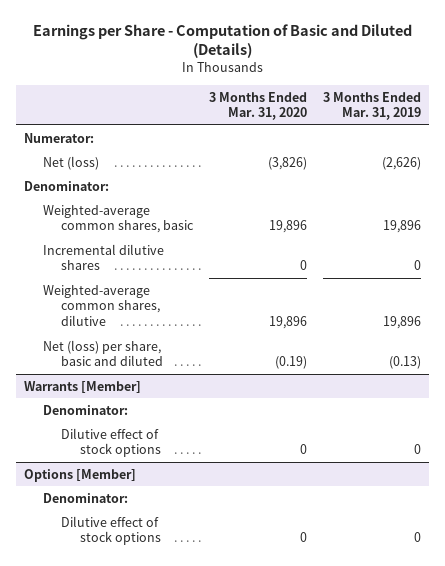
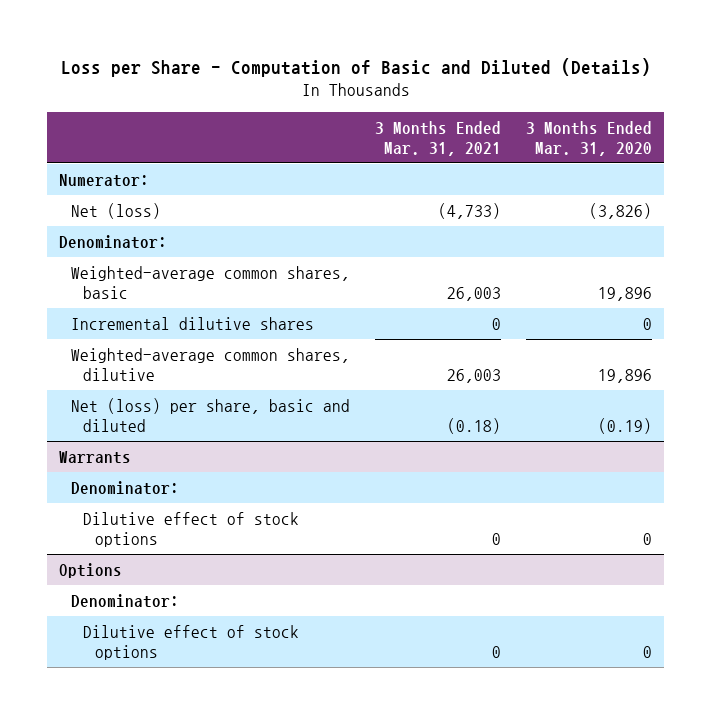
- Earnings per Share - Computation of Basic and Diluted (Details)
+ Loss per Share - Computation of Basic and Diluted (Details)
- | 3 Months Ended Mar. 31, 2020 | 3 Months Ended Mar. 31, 2019
+ | 3 Months Ended Mar. 31, 2021 | 3 Months Ended Mar. 31, 2020
- Warrants [Member]
+ Warrants
- Options [Member]
+ Options

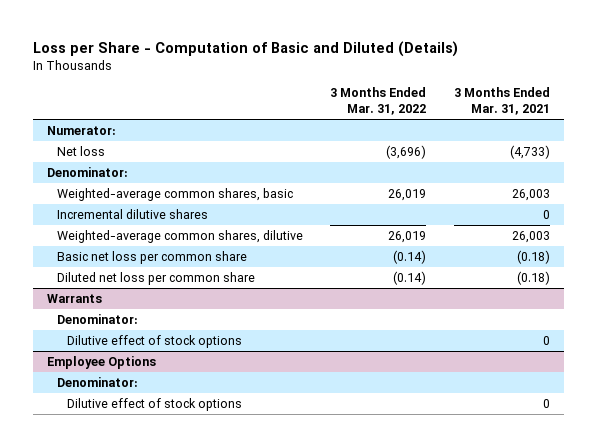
- | 3 Months Ended Mar. 31, 2021 | 3 Months Ended Mar. 31, 2020
+ | 3 Months Ended Mar. 31, 2022 | 3 Months Ended Mar. 31, 2021
- Net (loss) | (4,733) | (3,826)
+ Net loss | (3,696) | (4,733)
- Net (loss) per share, basic and diluted | (0.18) | (0.19)
+ Basic net loss per common share | (0.14) | (0.18)
+ Diluted net loss per common share | (0.14) | (0.18)
- Options
+ Employee Options

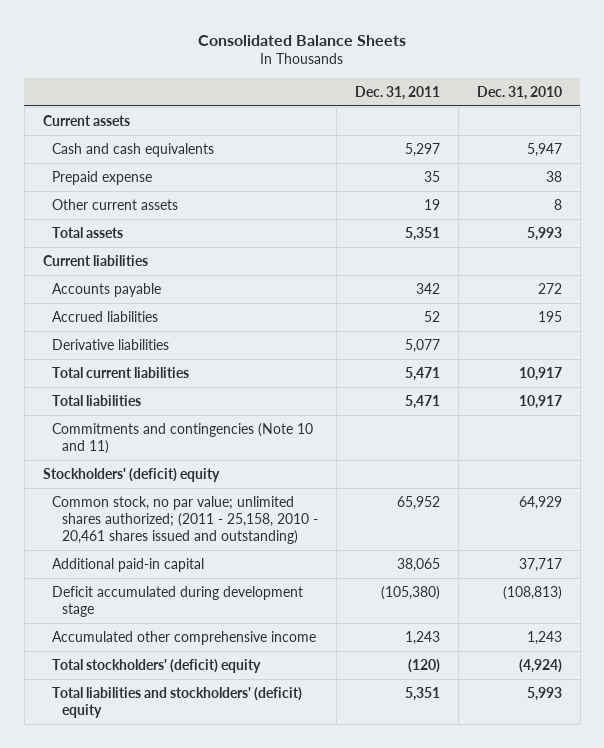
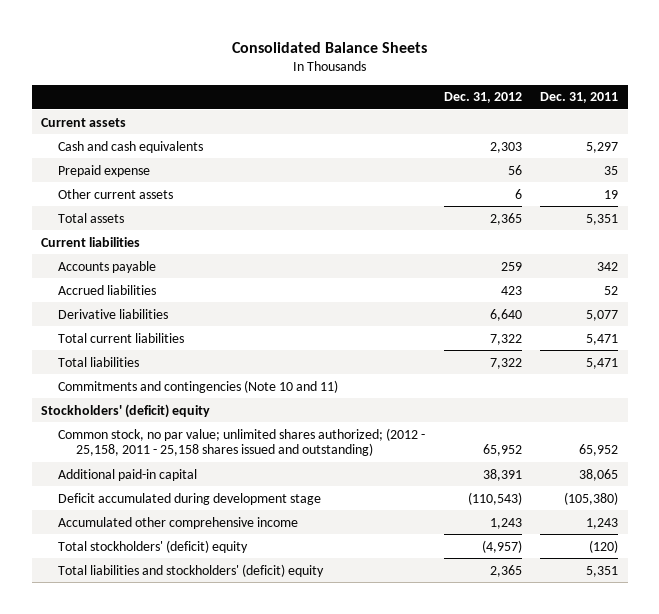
- | Dec. 31, 2011 | Dec. 31, 2010
+ | Dec. 31, 2012 | Dec. 31, 2011
- Common stock, no par value; unlimited shares authorized; (2011 - 25,158, 2010 - 20,461 shares issued and outstanding) | 65,952 | 64,929
+ Common stock, no par value; unlimited shares authorized; (2012 - 25,158, 2011 - 25,158 shares issued and outstanding) | 65,952 | 65,952

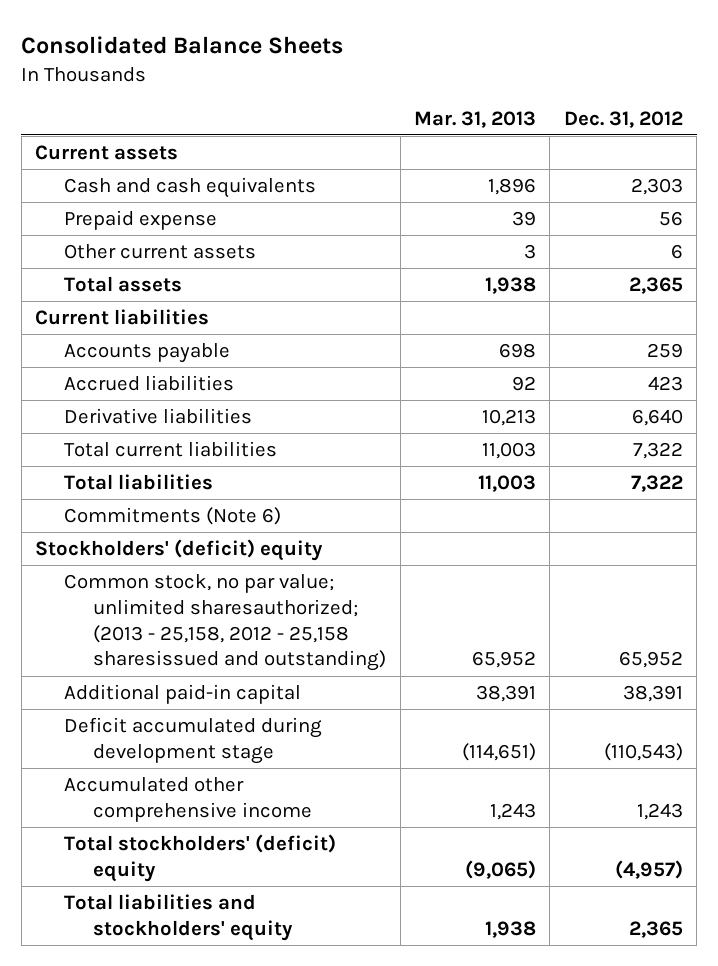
- | Dec. 31, 2012 | Dec. 31, 2011
+ | Mar. 31, 2013 | Dec. 31, 2012
- Commitments and contingencies (Note 10 and 11)
+ Commitments (Note 6)
- Common stock, no par value; unlimited shares authorized; (2012 - 25,158, 2011 - 25,158 shares issued and outstanding) | 65,952 | 65,952
+ Common stock, no par value; unlimited sharesauthorized; (2013 - 25,158, 2012 - 25,158 sharesissued and outstanding) | 65,952 | 65,952
- Total liabilities and stockholders' (deficit) equity | 2,365 | 5,351
+ Total liabilities and stockholders' equity | 1,938 | 2,365

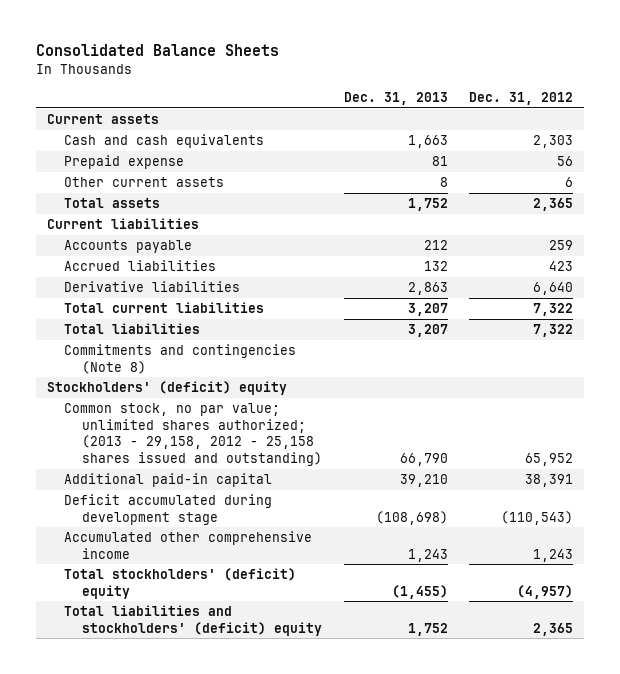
- | Mar. 31, 2013 | Dec. 31, 2012
+ | Dec. 31, 2013 | Dec. 31, 2012
- Commitments (Note 6)
+ Commitments and contingencies (Note 8)
- Common stock, no par value; unlimited sharesauthorized; (2013 - 25,158, 2012 - 25,158 sharesissued and outstanding) | 65,952 | 65,952
+ Common stock, no par value; unlimited shares authorized; (2013 - 29,158, 2012 - 25,158 shares issued and outstanding) | 66,790 | 65,952
- Total liabilities and stockholders' equity | 1,938 | 2,365
+ Total liabilities and stockholders' (deficit) equity | 1,752 | 2,365

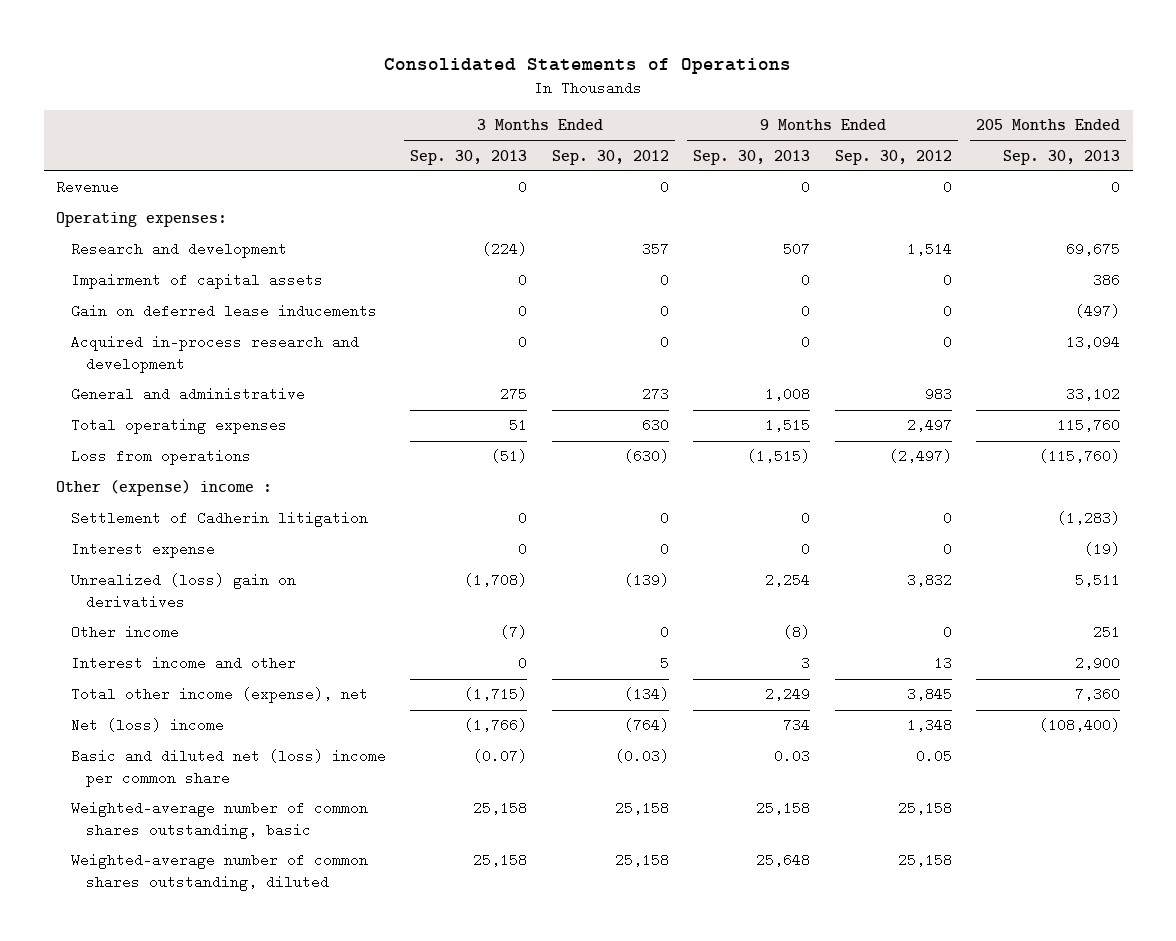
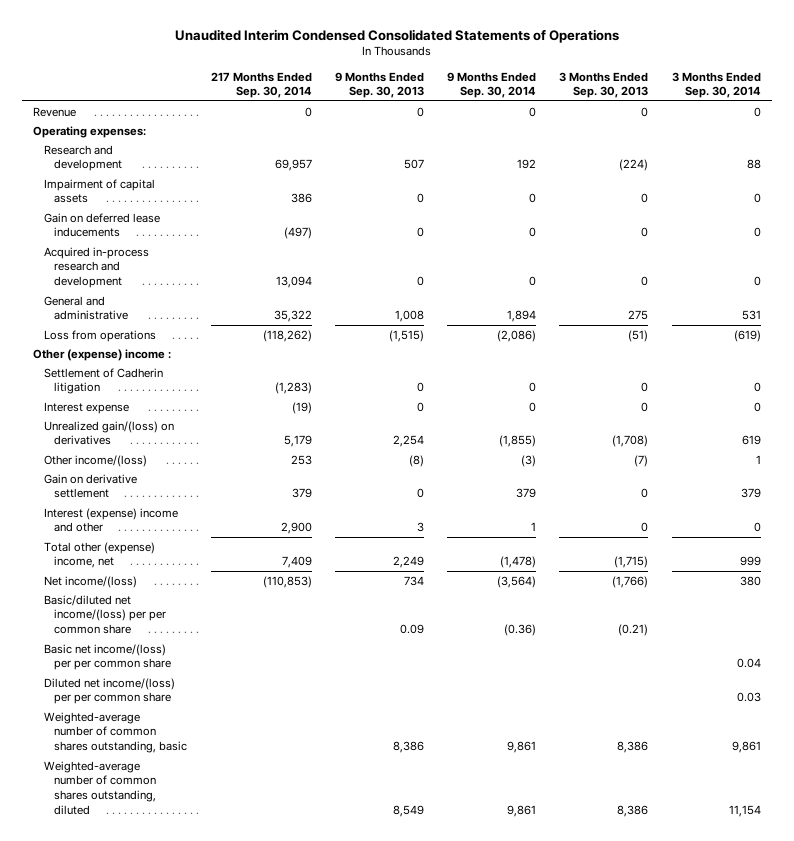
- Consolidated Statements of Operations
+ Unaudited Interim Condensed Consolidated Statements of Operations
- | 3 Months Ended Sep. 30, 2013 | 3 Months Ended Sep. 30, 2012 | 9 Months Ended Sep. 30, 2013 | 9 Months Ended Sep. 30, 2012 | 205 Months Ended Sep. 30, 2013
+ | 217 Months Ended Sep. 30, 2014 | 9 Months Ended Sep. 30, 2013 | 9 Months Ended Sep. 30, 2014 | 3 Months Ended Sep. 30, 2013 | 3 Months Ended Sep. 30, 2014
- Total operating expenses | 51 | 630 | 1,515 | 2,497 | 115,760
- Unrealized (loss) gain on derivatives | (1,708) | (139) | 2,254 | 3,832 | 5,511
- Other income | (7) | 0 | (8) | 0 | 251
- Interest income and other | 0 | 5 | 3 | 13 | 2,900
- Total other income (expense), net | (1,715) | (134) | 2,249 | 3,845 | 7,360
- Net (loss) income | (1,766) | (764) | 734 | 1,348 | (108,400)
- Basic and diluted net (loss) income per common share | (0.07) | (0.03) | 0.03 | 0.05 |
- Weighted-average number of common shares outstanding, basic | 25,158 | 25,158 | 25,158 | 25,158 |
- Weighted-average number of common shares outstanding, diluted | 25,158 | 25,158 | 25,648 | 25,158 |
+ Unrealized gain/(loss) on derivatives | 5,179 | 2,254 | (1,855) | (1,708) | 619
+ Other income/(loss) | 253 | (8) | (3) | (7) | 1
+ Gain on derivative settlement | 379 | 0 | 379 | 0 | 379
+ Interest (expense) income and other | 2,900 | 3 | 1 | 0 | 0
+ Total other (expense) income, net | 7,409 | 2,249 | (1,478) | (1,715) | 999
+ Net income/(loss) | (110,853) | 734 | (3,564) | (1,766) | 380
+ Basic/diluted net income/(loss) per per common share | | 0.09 | (0.36) | (0.21) |
+ Basic net income/(loss) per per common share | | | | | 0.04
+ Diluted net income/(loss) per per common share | | | | | 0.03
+ Weighted-average number of common shares outstanding, basic | | 8,386 | 9,861 | 8,386 | 9,861
+ Weighted-average number of common shares outstanding, diluted | | 8,549 | 9,861 | 8,386 | 11,154

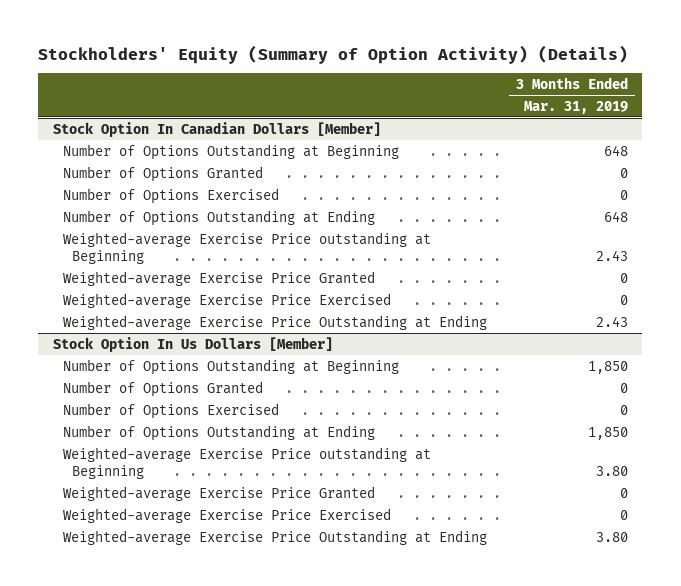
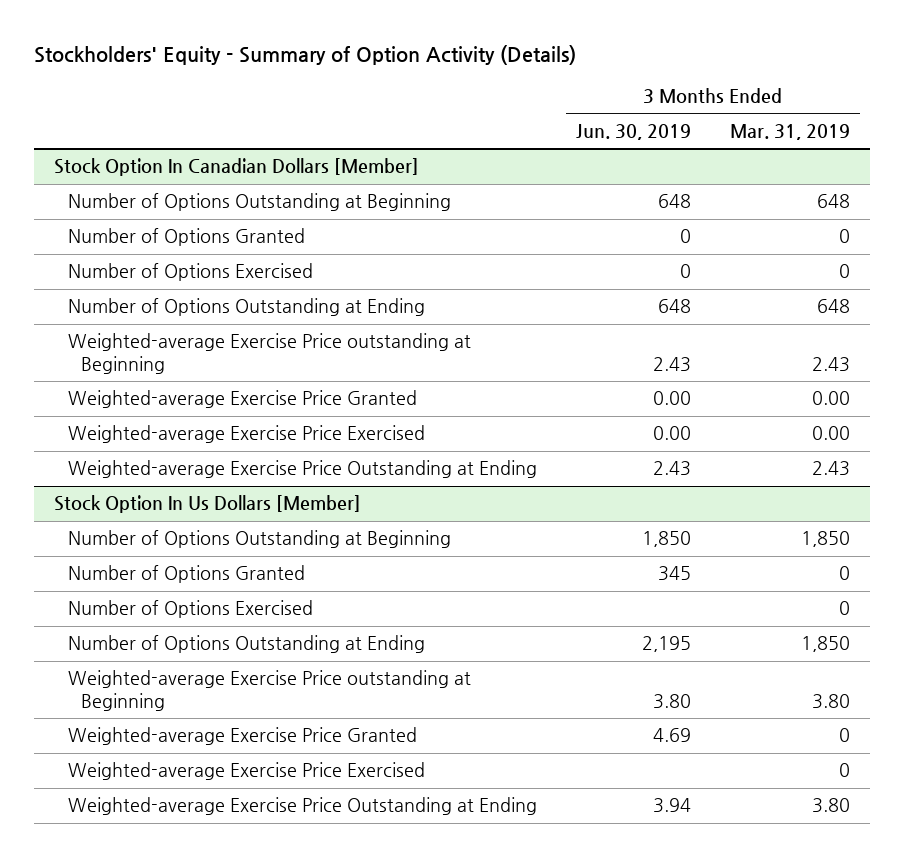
- Stockholders' Equity (Summary of Option Activity) (Details)
+ Stockholders' Equity - Summary of Option Activity (Details)
- | 3 Months Ended Mar. 31, 2019
+ | 3 Months Ended Jun. 30, 2019 | 3 Months Ended Mar. 31, 2019
@ Stock Option In Canadian Dollars [Member]
- Weighted-average Exercise Price Granted | 0
- Weighted-average Exercise Price Exercised | 0
+ Weighted-average Exercise Price Granted | 0.00 | 0.00
+ Weighted-average Exercise Price Exercised | 0.00 | 0.00

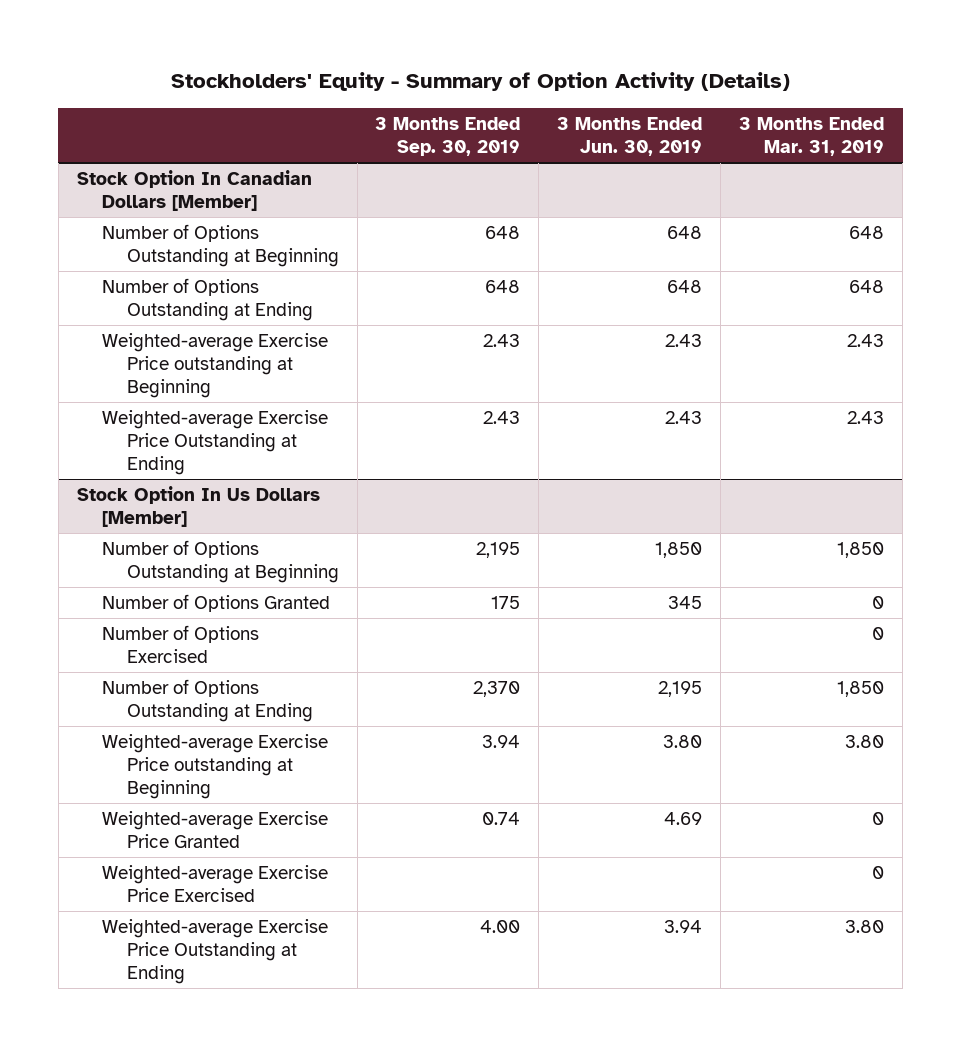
- | 3 Months Ended Jun. 30, 2019 | 3 Months Ended Mar. 31, 2019
+ | 3 Months Ended Sep. 30, 2019 | 3 Months Ended Jun. 30, 2019 | 3 Months Ended Mar. 31, 2019
@ Stock Option In Canadian Dollars [Member]
- Number of Options Granted | 0 | 0
- Number of Options Exercised | 0 | 0
- Weighted-average Exercise Price Granted | 0.00 | 0.00
- Weighted-average Exercise Price Exercised | 0.00 | 0.00

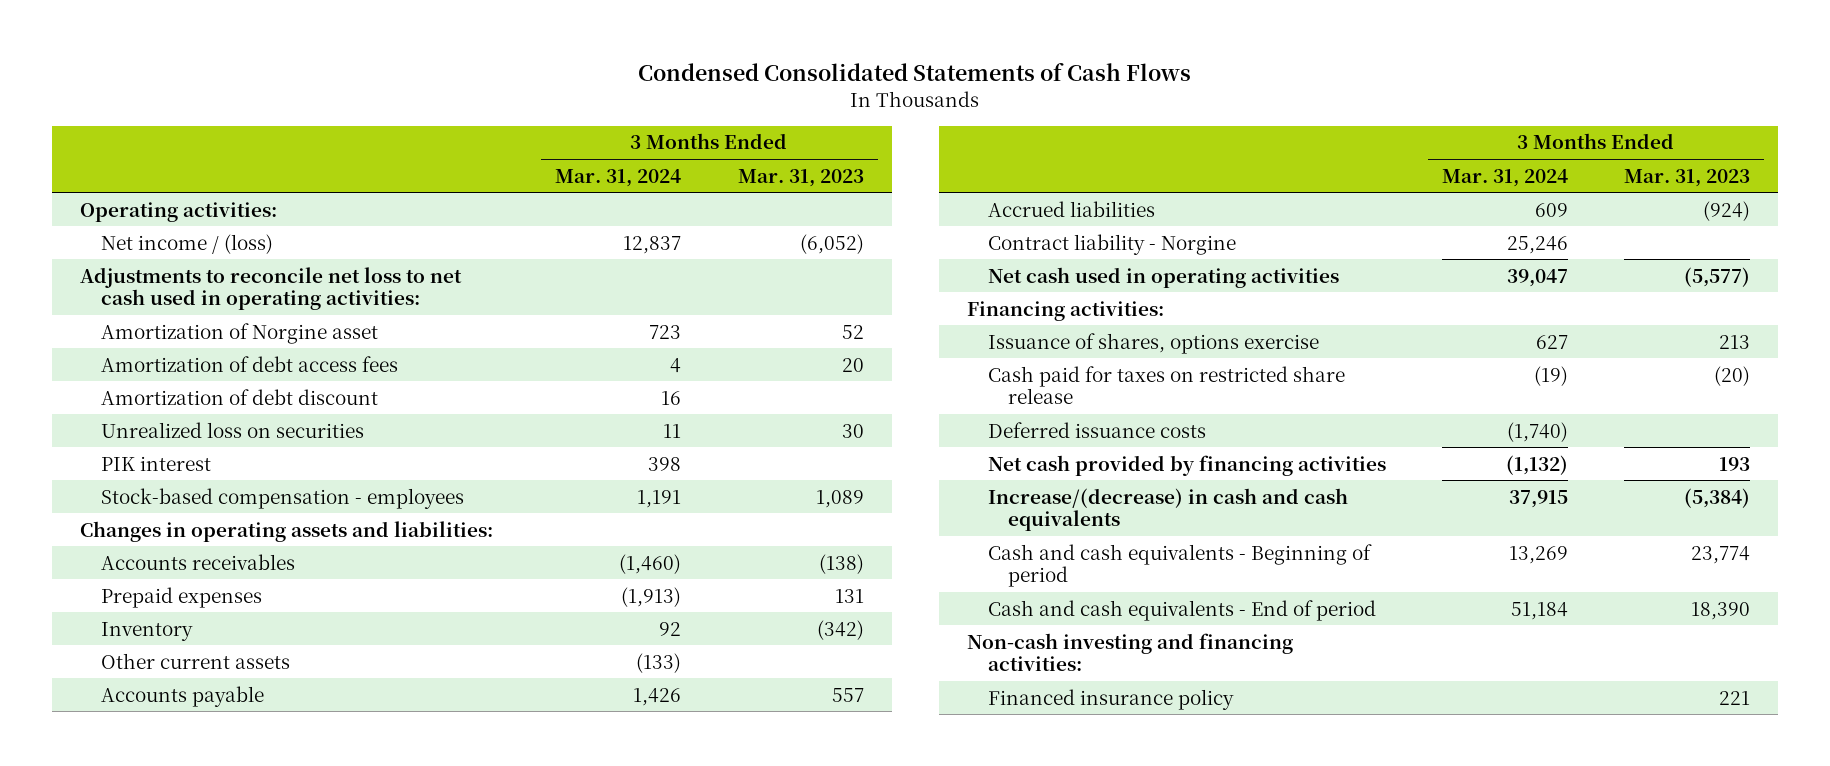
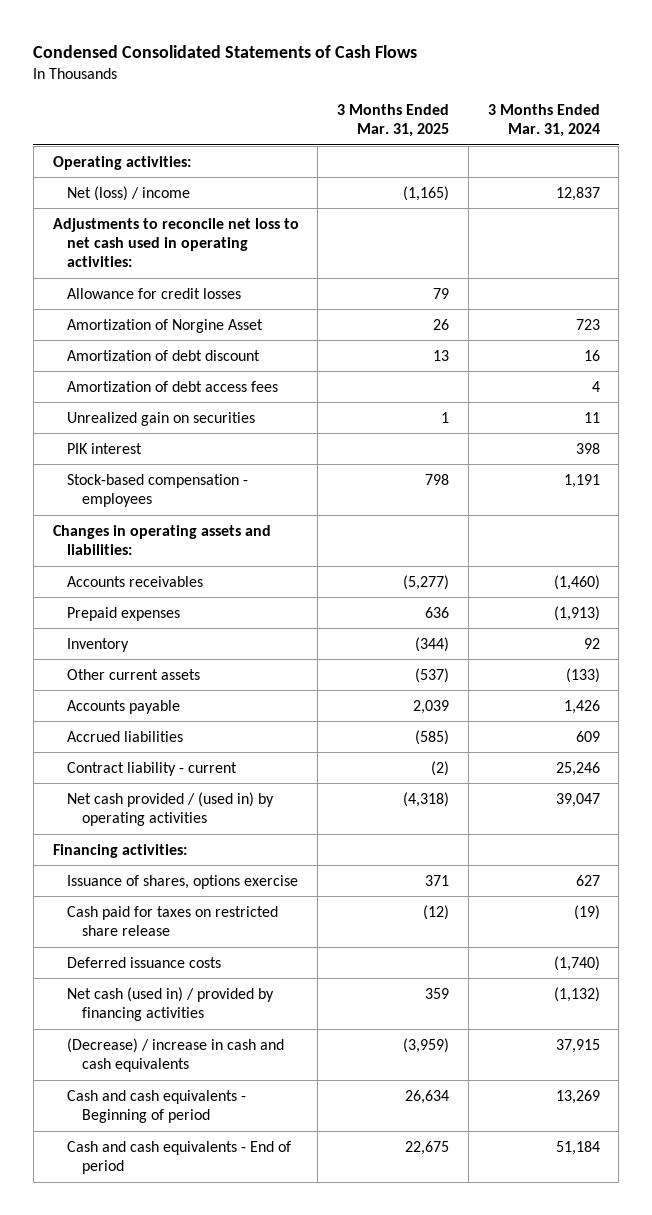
- | 3 Months Ended Mar. 31, 2024 | 3 Months Ended Mar. 31, 2023
+ | 3 Months Ended Mar. 31, 2025 | 3 Months Ended Mar. 31, 2024
- Net income / (loss) | 12,837 | (6,052)
+ Net (loss) / income | (1,165) | 12,837
- Amortization of Norgine asset | 723 | 52
+ Allowance for credit losses | 79 |
+ Amortization of Norgine Asset | 26 | 723
- Unrealized loss on securities | 11 | 30
moved down: Amortization of debt access fees | | 4
+ Unrealized gain on securities | 1 | 11
- Contract liability - Norgine | 25,246 |
- Net cash used in operating activities | 39,047 | (5,577)
+ Contract liability - current | (2) | 25,246
+ Net cash provided / (used in) by operating activities | (4,318) | 39,047
- Net cash provided by financing activities | (1,132) | 193
- Increase/(decrease) in cash and cash equivalents | 37,915 | (5,384)
+ Net cash (used in) / provided by financing activities | 359 | (1,132)
+ (Decrease) / increase in cash and cash equivalents | (3,959) | 37,915
- Non-cash investing and financing activities:
- Financed insurance policy | | 221

